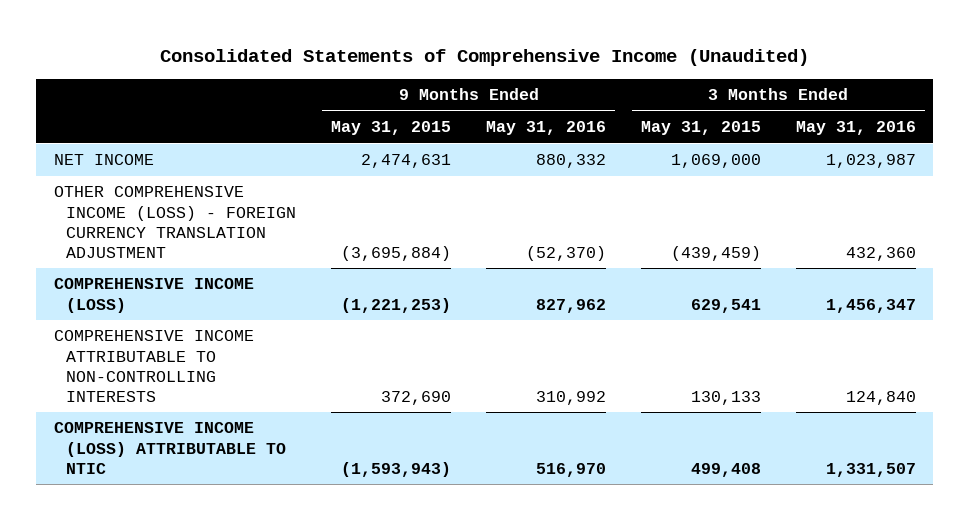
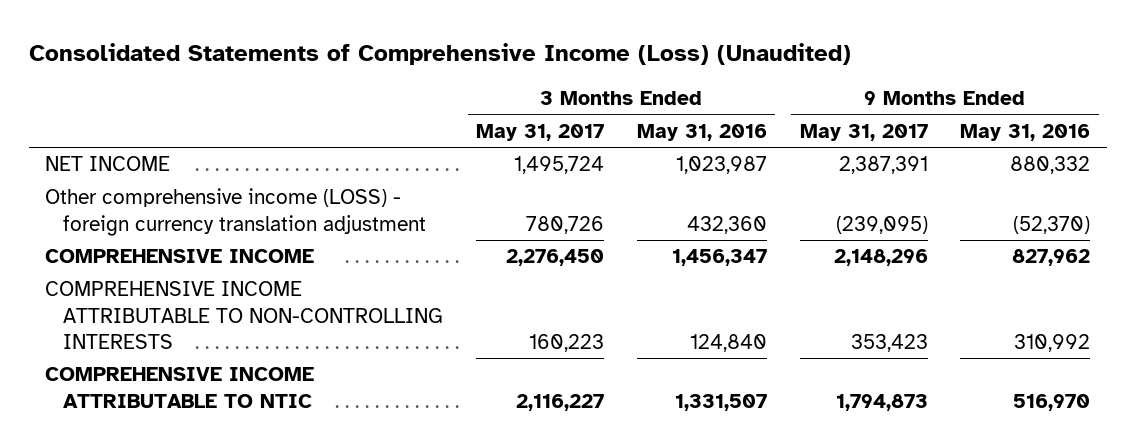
- Consolidated Statements of Comprehensive Income (Unaudited)
+ Consolidated Statements of Comprehensive Income (Loss) (Unaudited)
- | 9 Months Ended May 31, 2015 | 9 Months Ended May 31, 2016 | 3 Months Ended May 31, 2015 | 3 Months Ended May 31, 2016
+ | 3 Months Ended May 31, 2017 | 3 Months Ended May 31, 2016 | 9 Months Ended May 31, 2017 | 9 Months Ended May 31, 2016
- OTHER COMPREHENSIVE INCOME (LOSS) - FOREIGN CURRENCY TRANSLATION ADJUSTMENT | (3,695,884) | (52,370) | (439,459) | 432,360
- COMPREHENSIVE INCOME (LOSS) | (1,221,253) | 827,962 | 629,541 | 1,456,347
+ Other comprehensive income (LOSS) - foreign currency translation adjustment | 780,726 | 432,360 | (239,095) | (52,370)
+ COMPREHENSIVE INCOME | 2,276,450 | 1,456,347 | 2,148,296 | 827,962
- COMPREHENSIVE INCOME (LOSS) ATTRIBUTABLE TO NTIC | (1,593,943) | 516,970 | 499,408 | 1,331,507
+ COMPREHENSIVE INCOME ATTRIBUTABLE TO NTIC | 2,116,227 | 1,331,507 | 1,794,873 | 516,970

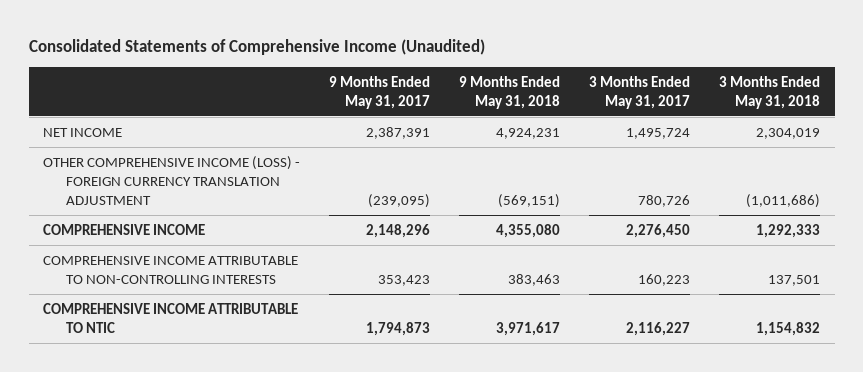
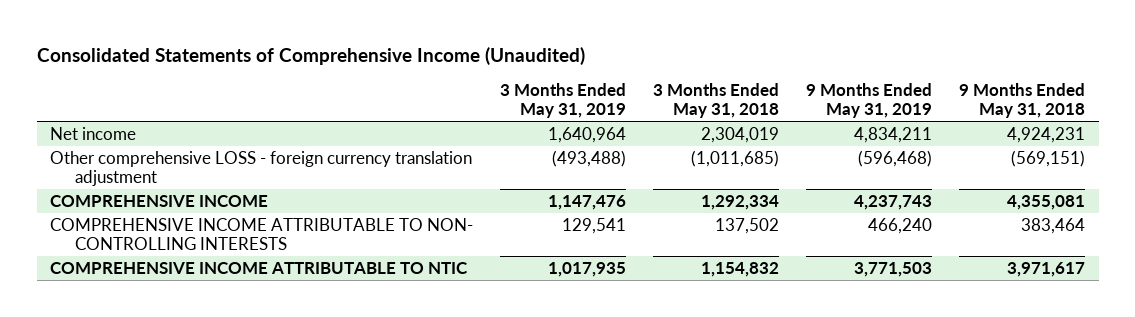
- | 9 Months Ended May 31, 2017 | 9 Months Ended May 31, 2018 | 3 Months Ended May 31, 2017 | 3 Months Ended May 31, 2018
+ | 3 Months Ended May 31, 2019 | 3 Months Ended May 31, 2018 | 9 Months Ended May 31, 2019 | 9 Months Ended May 31, 2018
- NET INCOME | 2,387,391 | 4,924,231 | 1,495,724 | 2,304,019
- OTHER COMPREHENSIVE INCOME (LOSS) - FOREIGN CURRENCY TRANSLATION ADJUSTMENT | (239,095) | (569,151) | 780,726 | (1,011,686)
- COMPREHENSIVE INCOME | 2,148,296 | 4,355,080 | 2,276,450 | 1,292,333
- COMPREHENSIVE INCOME ATTRIBUTABLE TO NON-CONTROLLING INTERESTS | 353,423 | 383,463 | 160,223 | 137,501
+ Net income | 1,640,964 | 2,304,019 | 4,834,211 | 4,924,231
+ Other comprehensive LOSS - foreign currency translation adjustment | (493,488) | (1,011,685) | (596,468) | (569,151)
+ COMPREHENSIVE INCOME | 1,147,476 | 1,292,334 | 4,237,743 | 4,355,081
+ COMPREHENSIVE INCOME ATTRIBUTABLE TO NON- CONTROLLING INTERESTS | 129,541 | 137,502 | 466,240 | 383,464

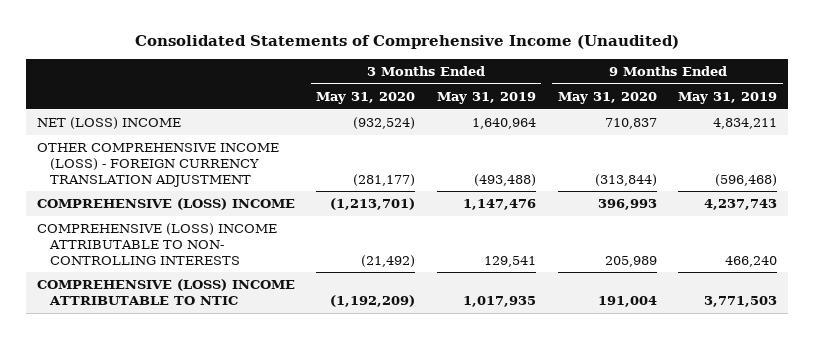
- | 3 Months Ended May 31, 2019 | 3 Months Ended May 31, 2018 | 9 Months Ended May 31, 2019 | 9 Months Ended May 31, 2018
+ | 3 Months Ended May 31, 2020 | 3 Months Ended May 31, 2019 | 9 Months Ended May 31, 2020 | 9 Months Ended May 31, 2019
- Net income | 1,640,964 | 2,304,019 | 4,834,211 | 4,924,231
- Other comprehensive LOSS - foreign currency translation adjustment | (493,488) | (1,011,685) | (596,468) | (569,151)
- COMPREHENSIVE INCOME | 1,147,476 | 1,292,334 | 4,237,743 | 4,355,081
- COMPREHENSIVE INCOME ATTRIBUTABLE TO NON- CONTROLLING INTERESTS | 129,541 | 137,502 | 466,240 | 383,464
- COMPREHENSIVE INCOME ATTRIBUTABLE TO NTIC | 1,017,935 | 1,154,832 | 3,771,503 | 3,971,617
+ NET (LOSS) INCOME | (932,524) | 1,640,964 | 710,837 | 4,834,211
+ OTHER COMPREHENSIVE INCOME (LOSS) - FOREIGN CURRENCY TRANSLATION ADJUSTMENT | (281,177) | (493,488) | (313,844) | (596,468)
+ COMPREHENSIVE (LOSS) INCOME | (1,213,701) | 1,147,476 | 396,993 | 4,237,743
+ COMPREHENSIVE (LOSS) INCOME ATTRIBUTABLE TO NON- CONTROLLING INTERESTS | (21,492) | 129,541 | 205,989 | 466,240
+ COMPREHENSIVE (LOSS) INCOME ATTRIBUTABLE TO NTIC | (1,192,209) | 1,017,935 | 191,004 | 3,771,503

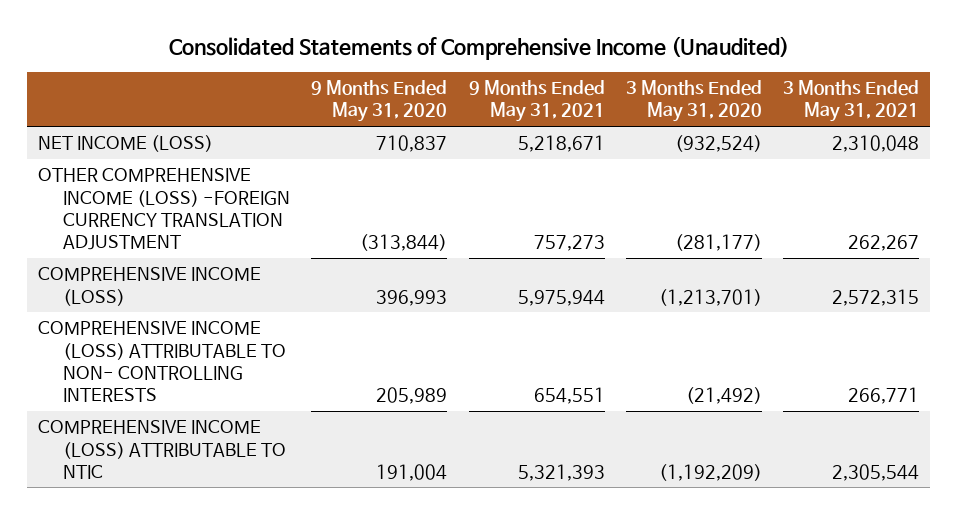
- | 3 Months Ended May 31, 2020 | 3 Months Ended May 31, 2019 | 9 Months Ended May 31, 2020 | 9 Months Ended May 31, 2019
+ | 9 Months Ended May 31, 2020 | 9 Months Ended May 31, 2021 | 3 Months Ended May 31, 2020 | 3 Months Ended May 31, 2021
- NET (LOSS) INCOME | (932,524) | 1,640,964 | 710,837 | 4,834,211
- OTHER COMPREHENSIVE INCOME (LOSS) - FOREIGN CURRENCY TRANSLATION ADJUSTMENT | (281,177) | (493,488) | (313,844) | (596,468)
- COMPREHENSIVE (LOSS) INCOME | (1,213,701) | 1,147,476 | 396,993 | 4,237,743
- COMPREHENSIVE (LOSS) INCOME ATTRIBUTABLE TO NON- CONTROLLING INTERESTS | (21,492) | 129,541 | 205,989 | 466,240
- COMPREHENSIVE (LOSS) INCOME ATTRIBUTABLE TO NTIC | (1,192,209) | 1,017,935 | 191,004 | 3,771,503
+ NET INCOME (LOSS) | 710,837 | 5,218,671 | (932,524) | 2,310,048
+ OTHER COMPREHENSIVE INCOME (LOSS) -FOREIGN CURRENCY TRANSLATION ADJUSTMENT | (313,844) | 757,273 | (281,177) | 262,267
+ COMPREHENSIVE INCOME (LOSS) | 396,993 | 5,975,944 | (1,213,701) | 2,572,315
+ COMPREHENSIVE INCOME (LOSS) ATTRIBUTABLE TO NON- CONTROLLING INTERESTS | 205,989 | 654,551 | (21,492) | 266,771
+ COMPREHENSIVE INCOME (LOSS) ATTRIBUTABLE TO NTIC | 191,004 | 5,321,393 | (1,192,209) | 2,305,544

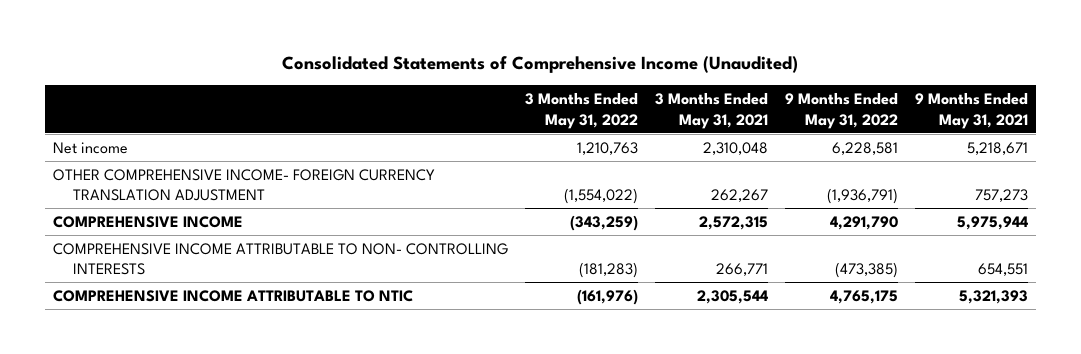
- | 9 Months Ended May 31, 2020 | 9 Months Ended May 31, 2021 | 3 Months Ended May 31, 2020 | 3 Months Ended May 31, 2021
+ | 3 Months Ended May 31, 2022 | 3 Months Ended May 31, 2021 | 9 Months Ended May 31, 2022 | 9 Months Ended May 31, 2021
- NET INCOME (LOSS) | 710,837 | 5,218,671 | (932,524) | 2,310,048
- OTHER COMPREHENSIVE INCOME (LOSS) -FOREIGN CURRENCY TRANSLATION ADJUSTMENT | (313,844) | 757,273 | (281,177) | 262,267
- COMPREHENSIVE INCOME (LOSS) | 396,993 | 5,975,944 | (1,213,701) | 2,572,315
- COMPREHENSIVE INCOME (LOSS) ATTRIBUTABLE TO NON- CONTROLLING INTERESTS | 205,989 | 654,551 | (21,492) | 266,771
- COMPREHENSIVE INCOME (LOSS) ATTRIBUTABLE TO NTIC | 191,004 | 5,321,393 | (1,192,209) | 2,305,544
+ Net income | 1,210,763 | 2,310,048 | 6,228,581 | 5,218,671
+ OTHER COMPREHENSIVE INCOME- FOREIGN CURRENCY TRANSLATION ADJUSTMENT | (1,554,022) | 262,267 | (1,936,791) | 757,273
+ COMPREHENSIVE INCOME | (343,259) | 2,572,315 | 4,291,790 | 5,975,944
+ COMPREHENSIVE INCOME ATTRIBUTABLE TO NON- CONTROLLING INTERESTS | (181,283) | 266,771 | (473,385) | 654,551
+ COMPREHENSIVE INCOME ATTRIBUTABLE TO NTIC | (161,976) | 2,305,544 | 4,765,175 | 5,321,393

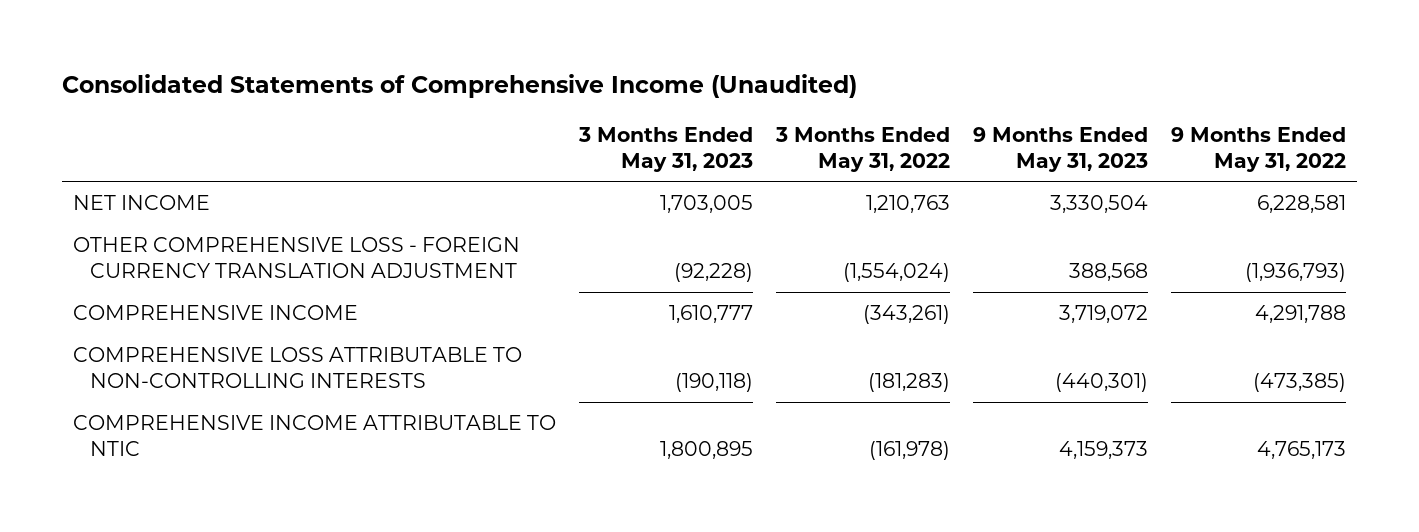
- | 3 Months Ended May 31, 2022 | 3 Months Ended May 31, 2021 | 9 Months Ended May 31, 2022 | 9 Months Ended May 31, 2021
+ | 3 Months Ended May 31, 2023 | 3 Months Ended May 31, 2022 | 9 Months Ended May 31, 2023 | 9 Months Ended May 31, 2022
- Net income | 1,210,763 | 2,310,048 | 6,228,581 | 5,218,671
- OTHER COMPREHENSIVE INCOME- FOREIGN CURRENCY TRANSLATION ADJUSTMENT | (1,554,022) | 262,267 | (1,936,791) | 757,273
- COMPREHENSIVE INCOME | (343,259) | 2,572,315 | 4,291,790 | 5,975,944
- COMPREHENSIVE INCOME ATTRIBUTABLE TO NON- CONTROLLING INTERESTS | (181,283) | 266,771 | (473,385) | 654,551
- COMPREHENSIVE INCOME ATTRIBUTABLE TO NTIC | (161,976) | 2,305,544 | 4,765,175 | 5,321,393
+ NET INCOME | 1,703,005 | 1,210,763 | 3,330,504 | 6,228,581
+ OTHER COMPREHENSIVE LOSS - FOREIGN CURRENCY TRANSLATION ADJUSTMENT | (92,228) | (1,554,024) | 388,568 | (1,936,793)
+ COMPREHENSIVE INCOME | 1,610,777 | (343,261) | 3,719,072 | 4,291,788
+ COMPREHENSIVE LOSS ATTRIBUTABLE TO NON-CONTROLLING INTERESTS | (190,118) | (181,283) | (440,301) | (473,385)
+ COMPREHENSIVE INCOME ATTRIBUTABLE TO NTIC | 1,800,895 | (161,978) | 4,159,373 | 4,765,173

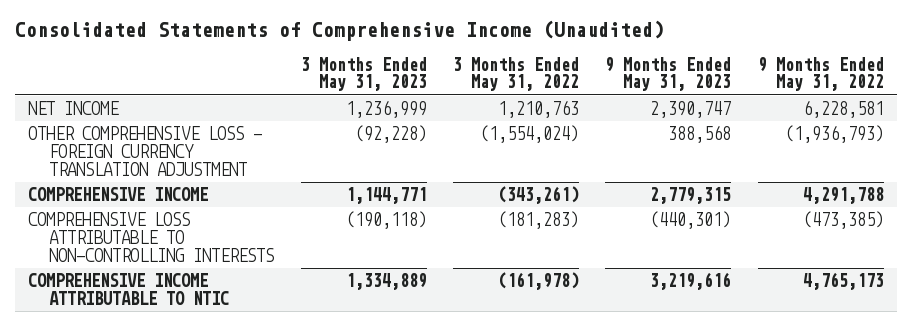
- NET INCOME | 1,703,005 | 1,210,763 | 3,330,504 | 6,228,581
+ NET INCOME | 1,236,999 | 1,210,763 | 2,390,747 | 6,228,581
- COMPREHENSIVE INCOME | 1,610,777 | (343,261) | 3,719,072 | 4,291,788
+ COMPREHENSIVE INCOME | 1,144,771 | (343,261) | 2,779,315 | 4,291,788
- COMPREHENSIVE INCOME ATTRIBUTABLE TO NTIC | 1,800,895 | (161,978) | 4,159,373 | 4,765,173
+ COMPREHENSIVE INCOME ATTRIBUTABLE TO NTIC | 1,334,889 | (161,978) | 3,219,616 | 4,765,173

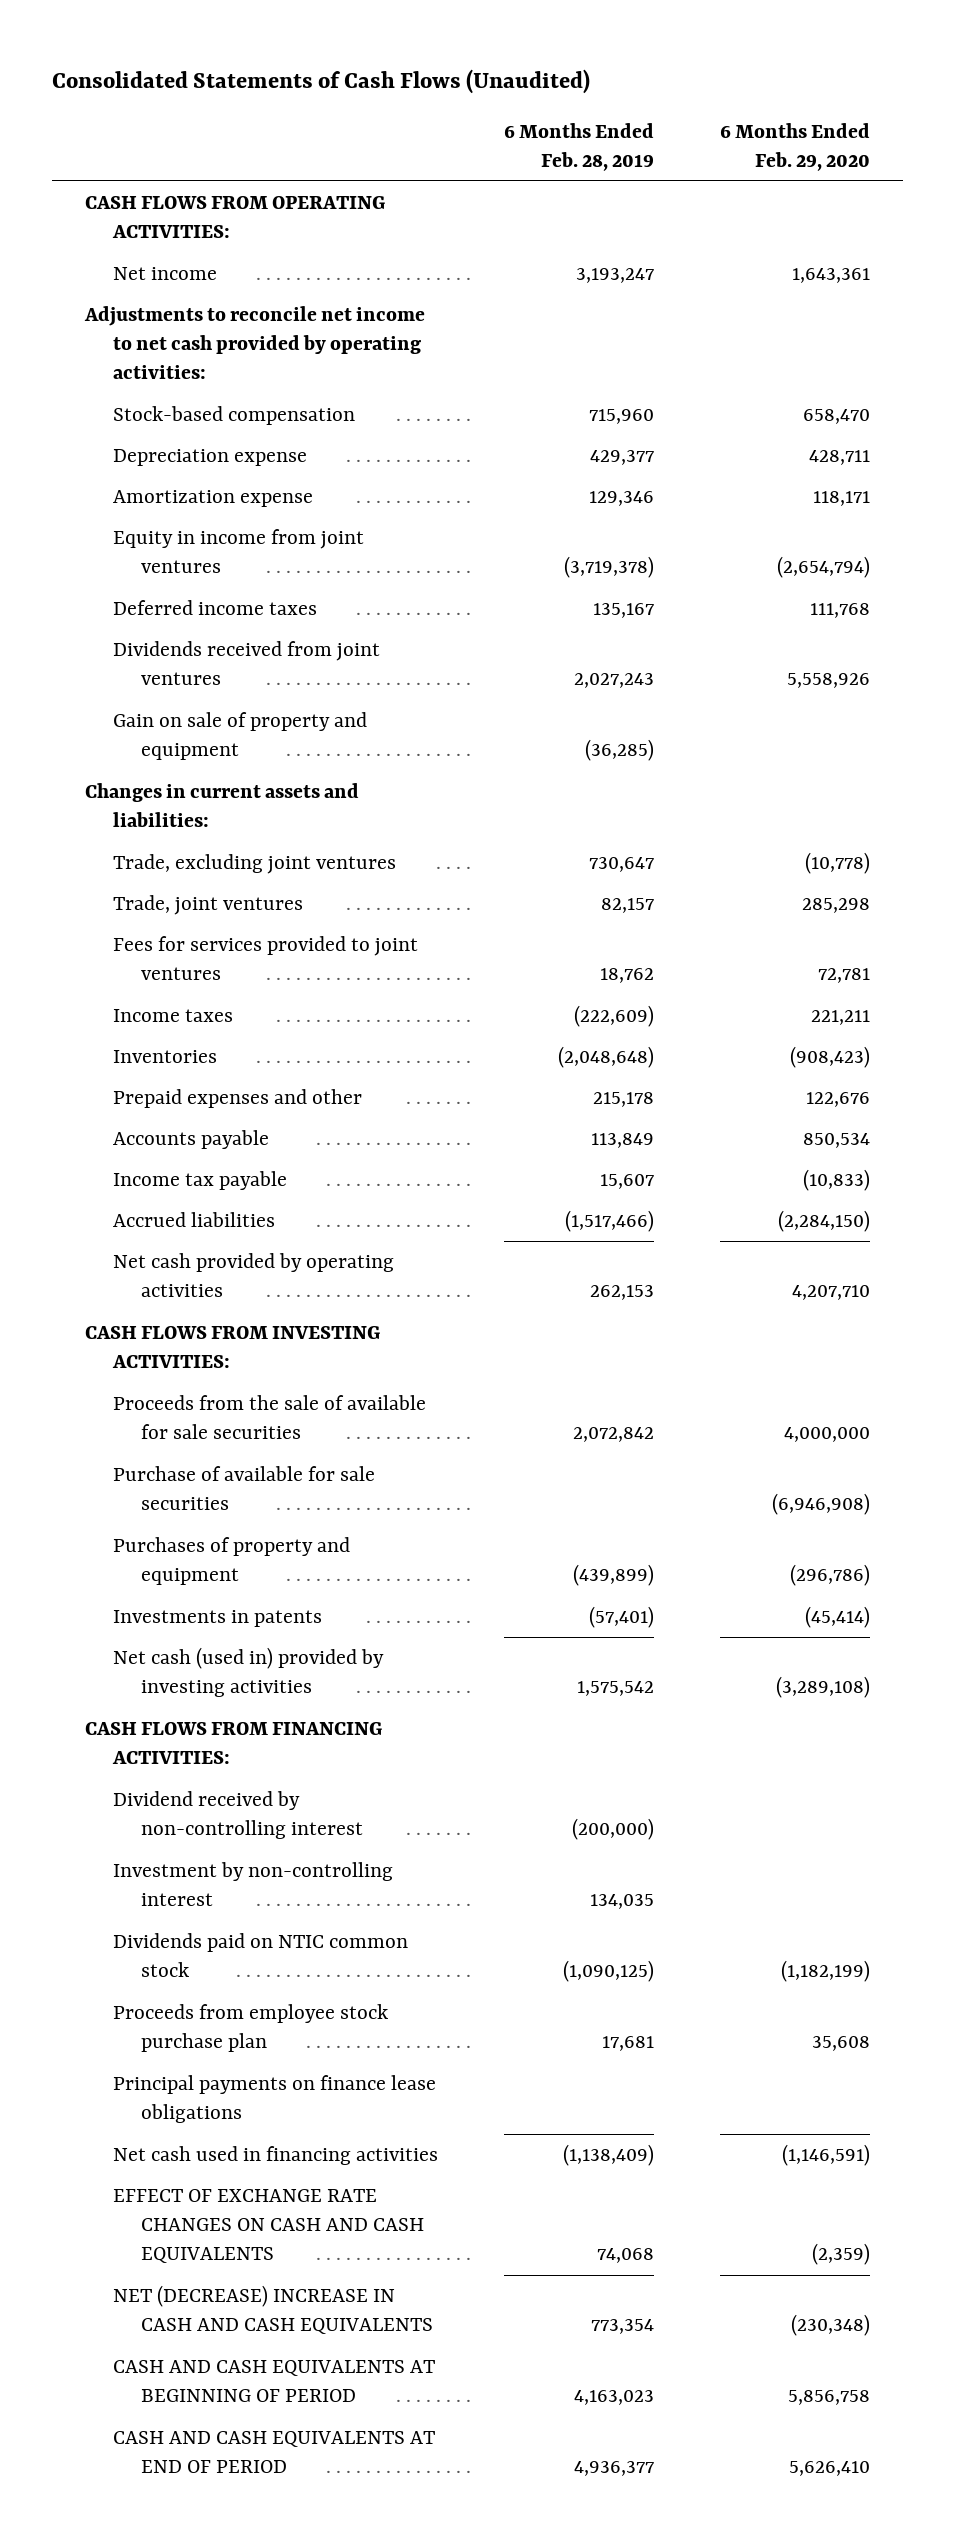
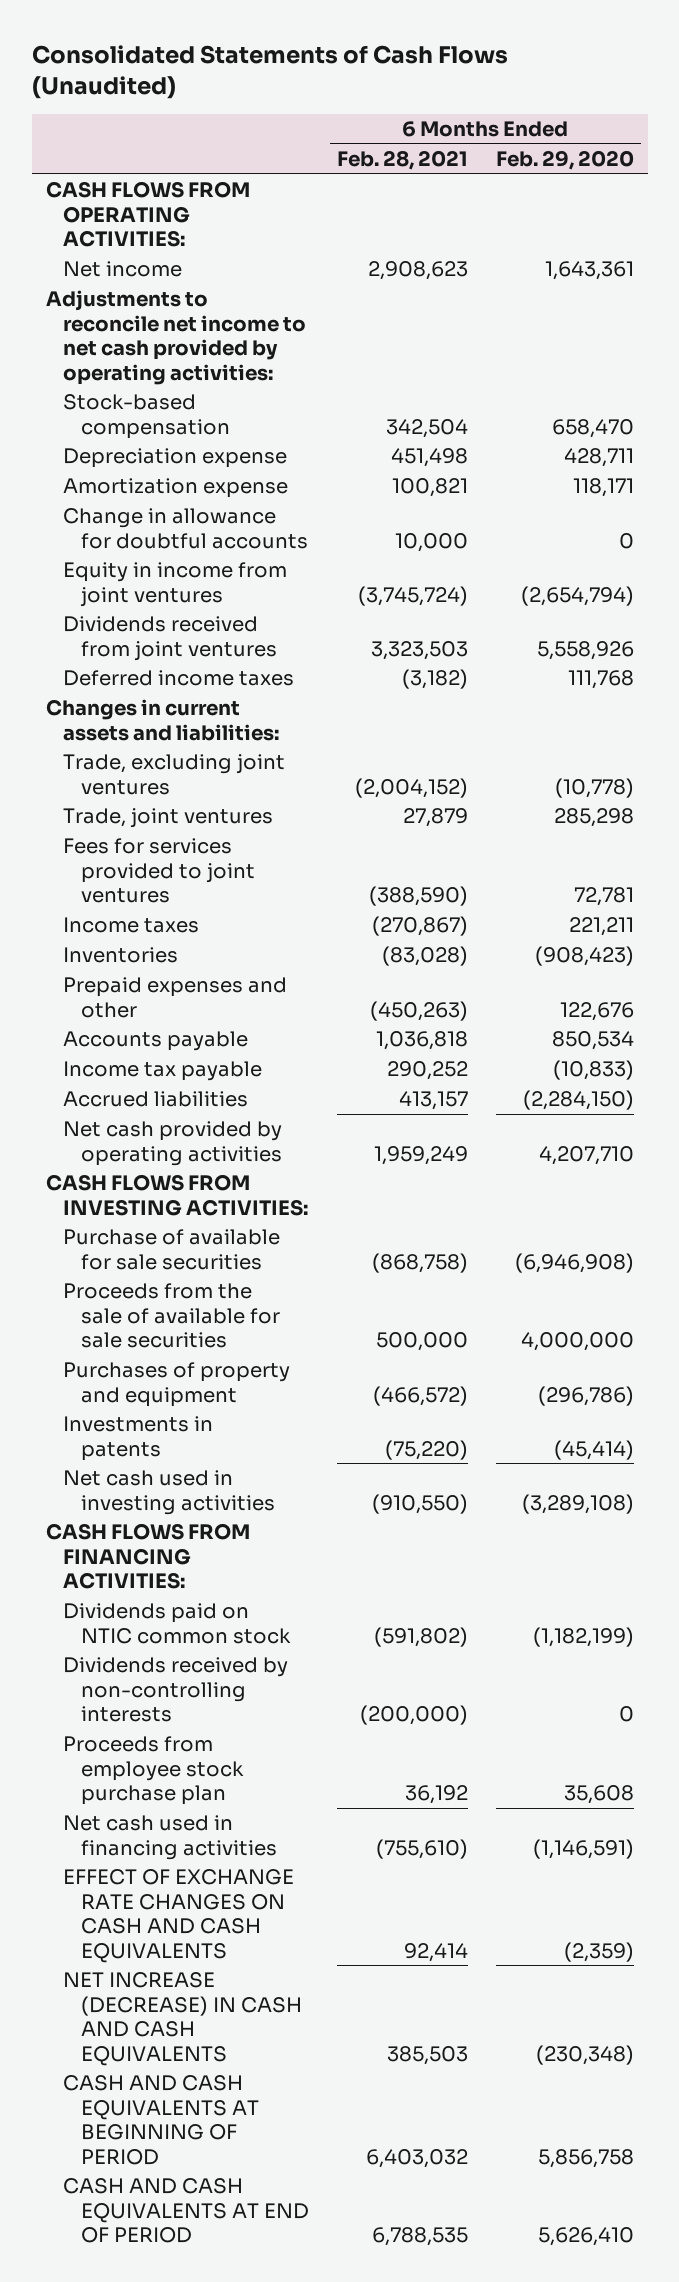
- | 6 Months Ended Feb. 28, 2019 | 6 Months Ended Feb. 29, 2020
+ | 6 Months Ended Feb. 28, 2021 | 6 Months Ended Feb. 29, 2020
+ Change in allowance for doubtful accounts | 10,000 | 0
- Gain on sale of property and equipment | (36,285) |
moved down: Deferred income taxes | (3,182) | 111,768
moved down: Proceeds from the sale of available for sale securities | 500,000 | 4,000,000
- Net cash (used in) provided by investing activities | 1,575,542 | (3,289,108)
+ Net cash used in investing activities | (910,550) | (3,289,108)
- Dividend received by non-controlling interest | (200,000) |
- Investment by non-controlling interest | 134,035 |
+ Dividends received by non-controlling interests | (200,000) | 0
- Principal payments on finance lease obligations
- NET (DECREASE) INCREASE IN CASH AND CASH EQUIVALENTS | 773,354 | (230,348)
+ NET INCREASE (DECREASE) IN CASH AND CASH EQUIVALENTS | 385,503 | (230,348)

